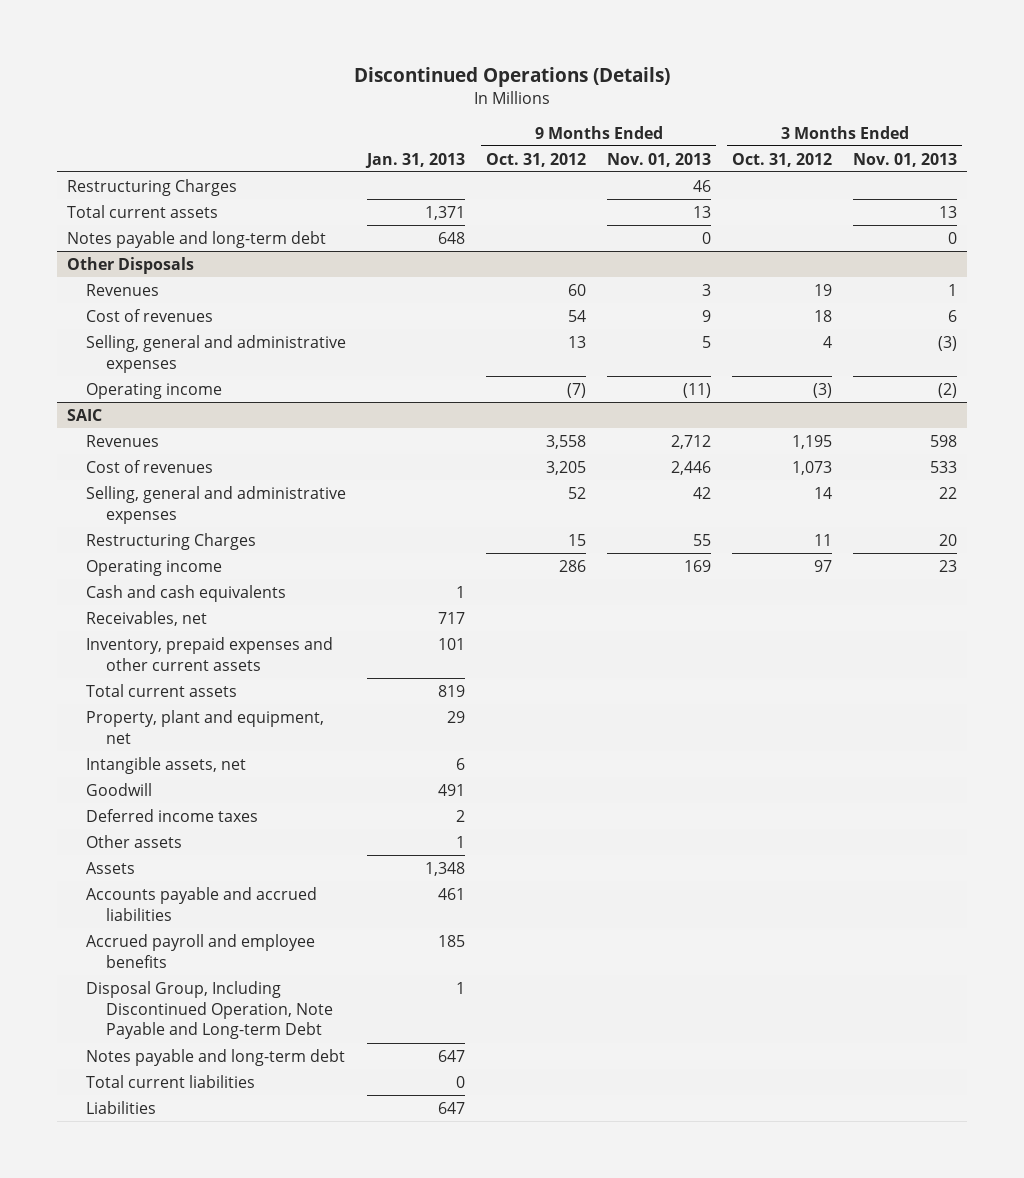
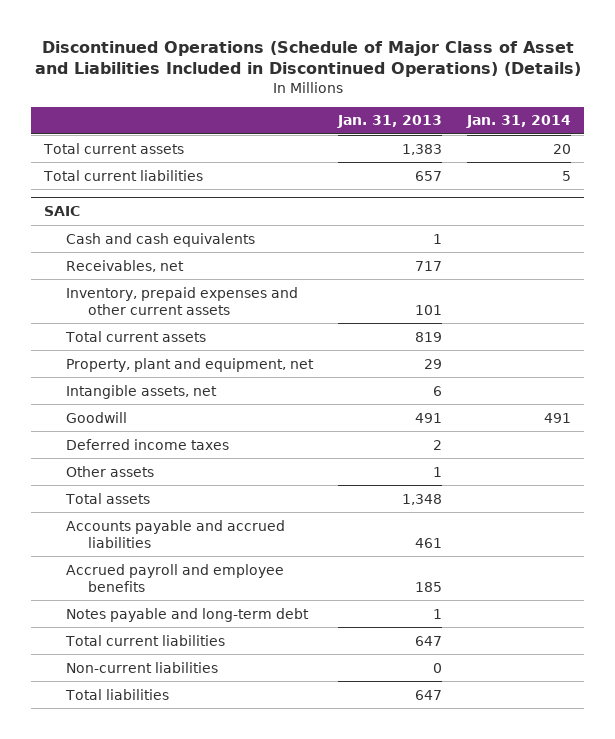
- Discontinued Operations (Details)
+ Discontinued Operations (Schedule of Major Class of Asset and Liabilities Included in Discontinued Operations) (Details)
- | Jan. 31, 2013 | 9 Months Ended Oct. 31, 2012 | 9 Months Ended Nov. 01, 2013 | 3 Months Ended Oct. 31, 2012 | 3 Months Ended Nov. 01, 2013
+ | Jan. 31, 2013 | Jan. 31, 2014
- Restructuring Charges | | | 46 | |
- Total current assets | 1,371 | | 13 | | 13
- Notes payable and long-term debt | 648 | | 0 | | 0
- Other Disposals
- Revenues | | 60 | 3 | 19 | 1
- Cost of revenues | | 54 | 9 | 18 | 6
- Selling, general and administrative expenses | | 13 | 5 | 4 | (3)
- Operating income | | (7) | (11) | (3) | (2)
+ Total current assets | 1,383 | 20
+ Total current liabilities | 657 | 5
@ SAIC
- Revenues | | 3,558 | 2,712 | 1,195 | 598
- Cost of revenues | | 3,205 | 2,446 | 1,073 | 533
- Selling, general and administrative expenses | | 52 | 42 | 14 | 22
- Restructuring Charges | | 15 | 55 | 11 | 20
- Operating income | | 286 | 169 | 97 | 23
- Assets | 1,348 | | | |
+ Total assets | 1,348 |
- Disposal Group, Including Discontinued Operation, Note Payable and Long-term Debt | 1 | | | |
- Notes payable and long-term debt | 647 | | | |
- Total current liabilities | 0 | | | |
- Liabilities | 647 | | | |
+ Notes payable and long-term debt | 1 |
+ Total current liabilities | 647 |
+ Non-current liabilities | 0 |
+ Total liabilities | 647 |

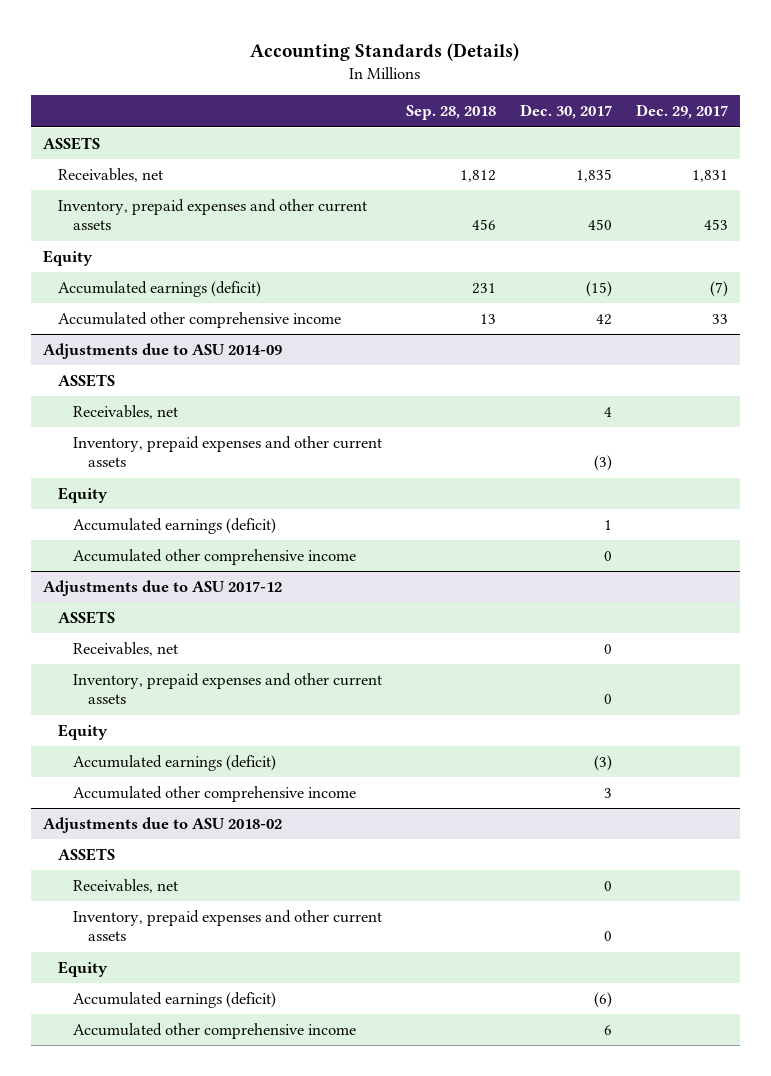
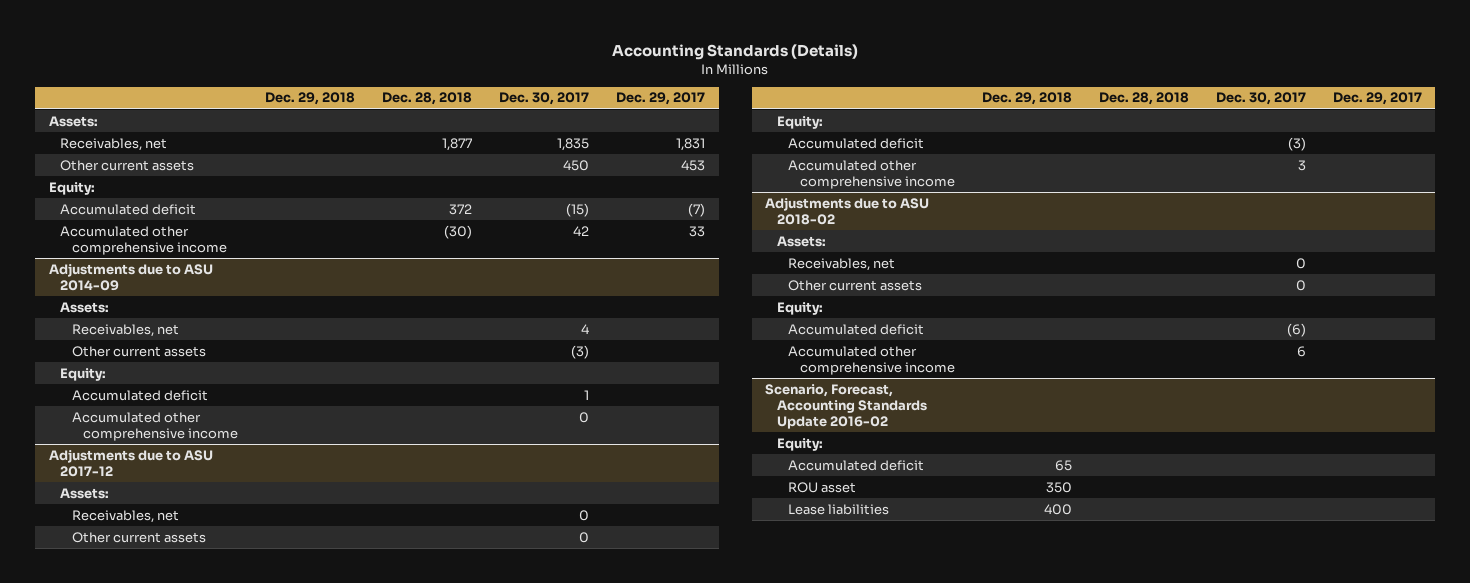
- | Sep. 28, 2018 | Dec. 30, 2017 | Dec. 29, 2017
+ | Dec. 29, 2018 | Dec. 28, 2018 | Dec. 30, 2017 | Dec. 29, 2017
- ASSETS
+ Assets:
- Inventory, prepaid expenses and other current assets | 456 | 450 | 453
- Equity
- Accumulated earnings (deficit) | 231 | (15) | (7)
+ Other current assets | | | 450 | 453
+ Equity:
+ Accumulated deficit | | 372 | (15) | (7)
@ Adjustments due to ASU 2014-09
- ASSETS
+ Assets:
- Inventory, prepaid expenses and other current assets | | (3) |
- Equity
- Accumulated earnings (deficit) | | 1 |
+ Other current assets | | | (3) |
+ Equity:
+ Accumulated deficit | | | 1 |
@ Adjustments due to ASU 2017-12
- ASSETS
+ Assets:
- Inventory, prepaid expenses and other current assets | | 0 |
- Equity
- Accumulated earnings (deficit) | | (3) |
+ Other current assets | | | 0 |
+ Equity:
+ Accumulated deficit | | | (3) |
@ Adjustments due to ASU 2018-02
- ASSETS
+ Assets:
- Inventory, prepaid expenses and other current assets | | 0 |
- Equity
- Accumulated earnings (deficit) | | (6) |
+ Other current assets | | | 0 |
+ Equity:
+ Accumulated deficit | | | (6) |
+ Scenario, Forecast, Accounting Standards Update 2016-02
+ Equity:
+ Accumulated deficit | 65 | | |
+ ROU asset | 350 | | |
+ Lease liabilities | 400 | | |

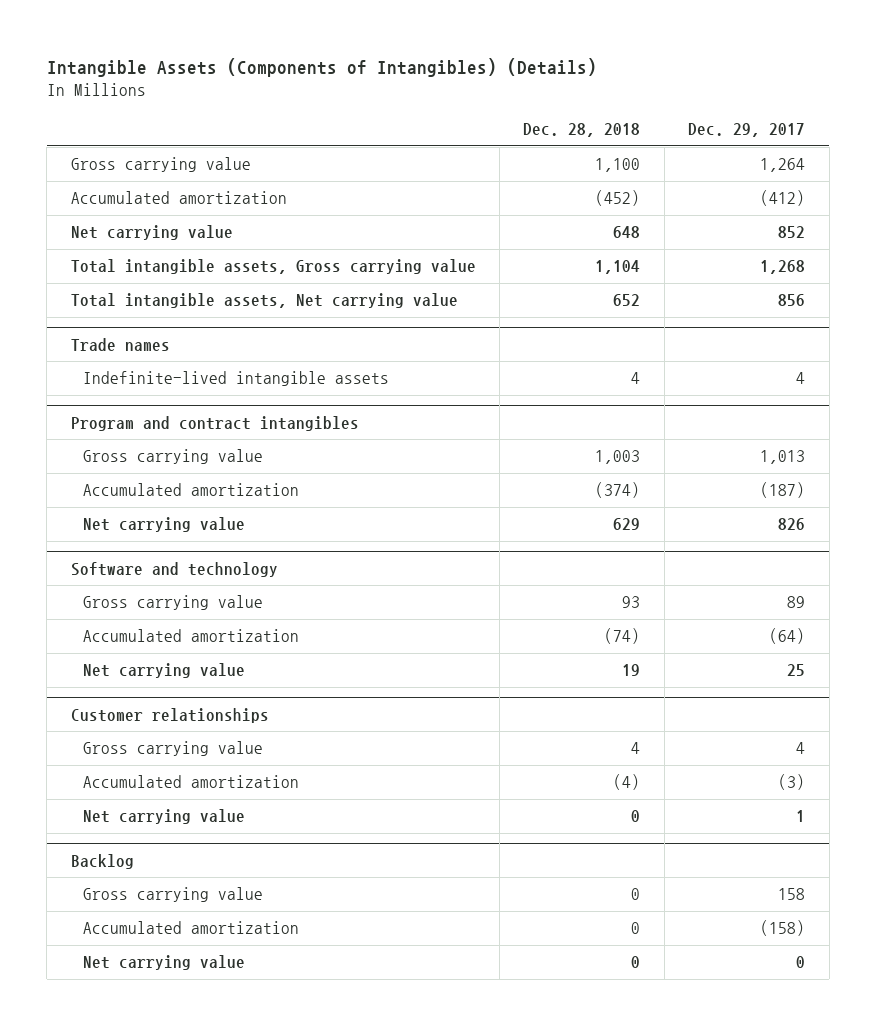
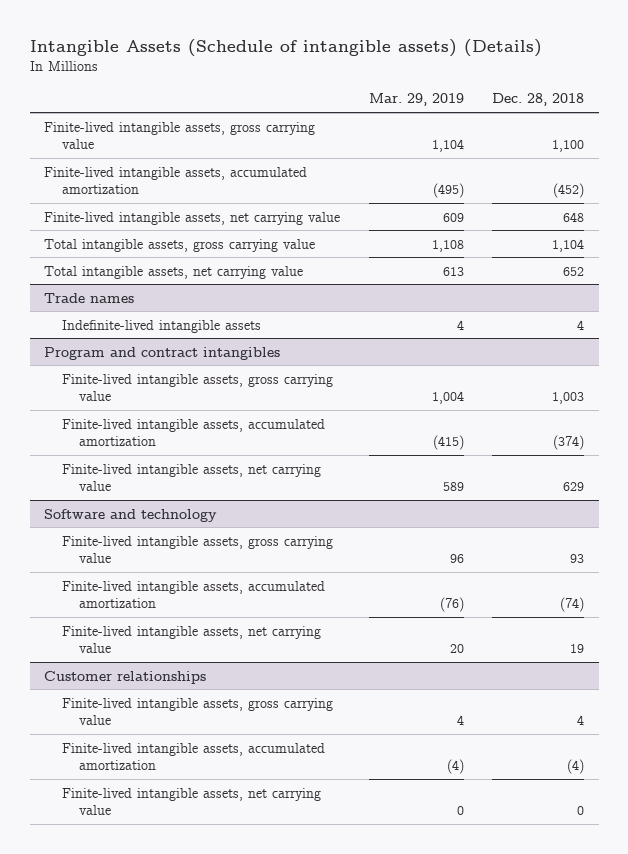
- Intangible Assets (Components of Intangibles) (Details)
+ Intangible Assets (Schedule of intangible assets) (Details)
- | Dec. 28, 2018 | Dec. 29, 2017
+ | Mar. 29, 2019 | Dec. 28, 2018
- Gross carrying value | 1,100 | 1,264
- Accumulated amortization | (452) | (412)
- Net carrying value | 648 | 852
- Total intangible assets, Gross carrying value | 1,104 | 1,268
- Total intangible assets, Net carrying value | 652 | 856
+ Finite-lived intangible assets, gross carrying value | 1,104 | 1,100
+ Finite-lived intangible assets, accumulated amortization | (495) | (452)
+ Finite-lived intangible assets, net carrying value | 609 | 648
+ Total intangible assets, gross carrying value | 1,108 | 1,104
+ Total intangible assets, net carrying value | 613 | 652
@ Program and contract intangibles
- Gross carrying value | 1,003 | 1,013
- Accumulated amortization | (374) | (187)
- Net carrying value | 629 | 826
+ Finite-lived intangible assets, gross carrying value | 1,004 | 1,003
+ Finite-lived intangible assets, accumulated amortization | (415) | (374)
+ Finite-lived intangible assets, net carrying value | 589 | 629
@ Software and technology
- Gross carrying value | 93 | 89
- Accumulated amortization | (74) | (64)
- Net carrying value | 19 | 25
+ Finite-lived intangible assets, gross carrying value | 96 | 93
+ Finite-lived intangible assets, accumulated amortization | (76) | (74)
+ Finite-lived intangible assets, net carrying value | 20 | 19
@ Customer relationships
- Gross carrying value | 4 | 4
- Accumulated amortization | (4) | (3)
- Net carrying value | 0 | 1
- Backlog
- Gross carrying value | 0 | 158
- Accumulated amortization | 0 | (158)
- Net carrying value | 0 | 0
@ Customer relationships
+ Finite-lived intangible assets, gross carrying value | 4 | 4
+ Finite-lived intangible assets, accumulated amortization | (4) | (4)
+ Finite-lived intangible assets, net carrying value | 0 | 0

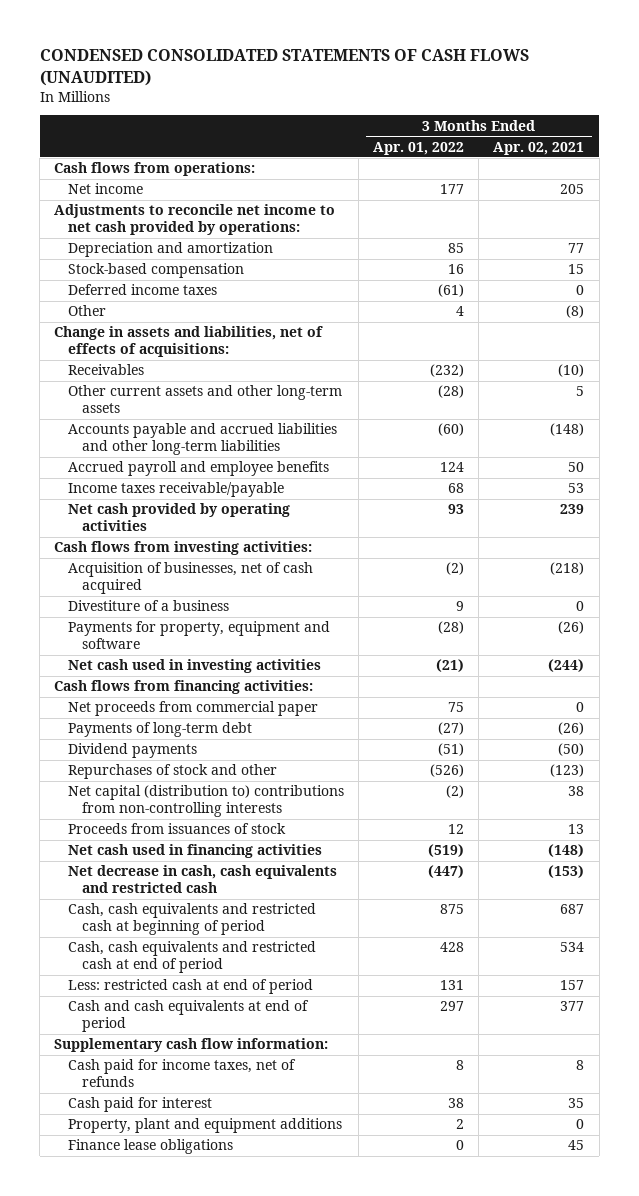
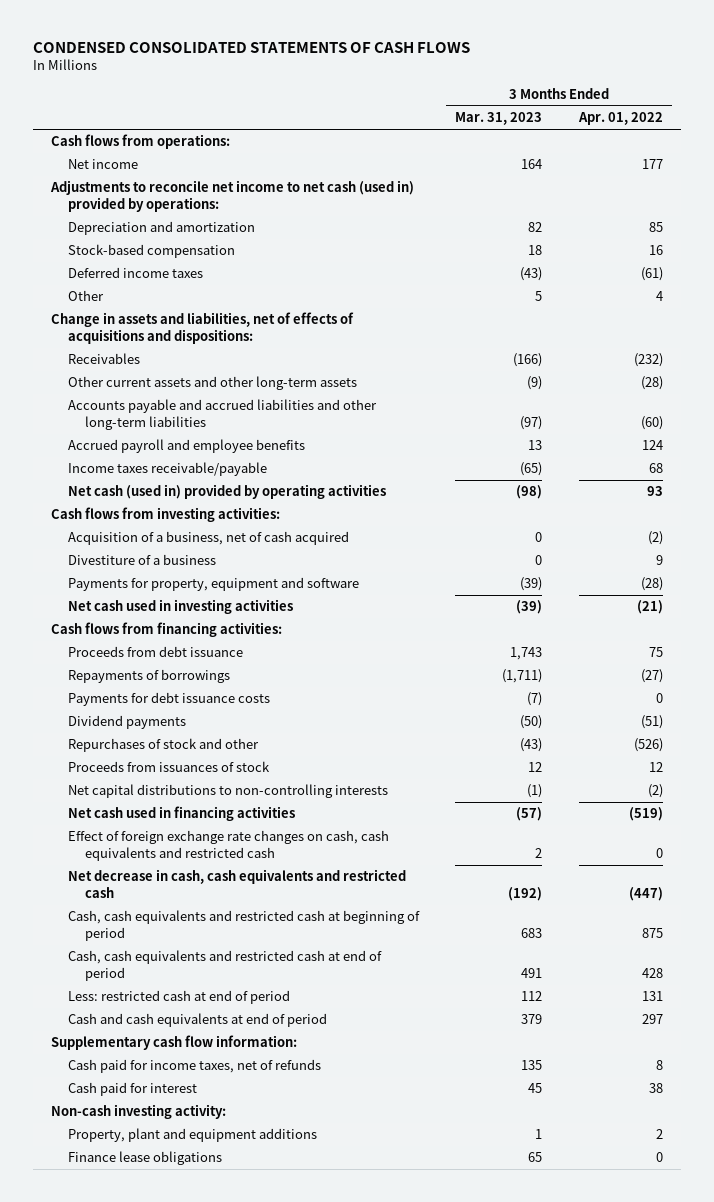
- CONDENSED CONSOLIDATED STATEMENTS OF CASH FLOWS (UNAUDITED)
+ CONDENSED CONSOLIDATED STATEMENTS OF CASH FLOWS
- | 3 Months Ended Apr. 01, 2022 | 3 Months Ended Apr. 02, 2021
+ | 3 Months Ended Mar. 31, 2023 | 3 Months Ended Apr. 01, 2022
- Adjustments to reconcile net income to net cash provided by operations:
+ Adjustments to reconcile net income to net cash (used in) provided by operations:
- Change in assets and liabilities, net of effects of acquisitions:
+ Change in assets and liabilities, net of effects of acquisitions and dispositions:
- Net cash provided by operating activities | 93 | 239
+ Net cash (used in) provided by operating activities | (98) | 93
- Acquisition of businesses, net of cash acquired | (2) | (218)
+ Acquisition of a business, net of cash acquired | 0 | (2)
- Net proceeds from commercial paper | 75 | 0
- Payments of long-term debt | (27) | (26)
+ Proceeds from debt issuance | 1,743 | 75
+ Repayments of borrowings | (1,711) | (27)
+ Payments for debt issuance costs | (7) | 0
- Net capital (distribution to) contributions from non-controlling interests | (2) | 38
+ Net capital distributions to non-controlling interests | (1) | (2)
+ Effect of foreign exchange rate changes on cash, cash equivalents and restricted cash | 2 | 0
+ Non-cash investing activity:

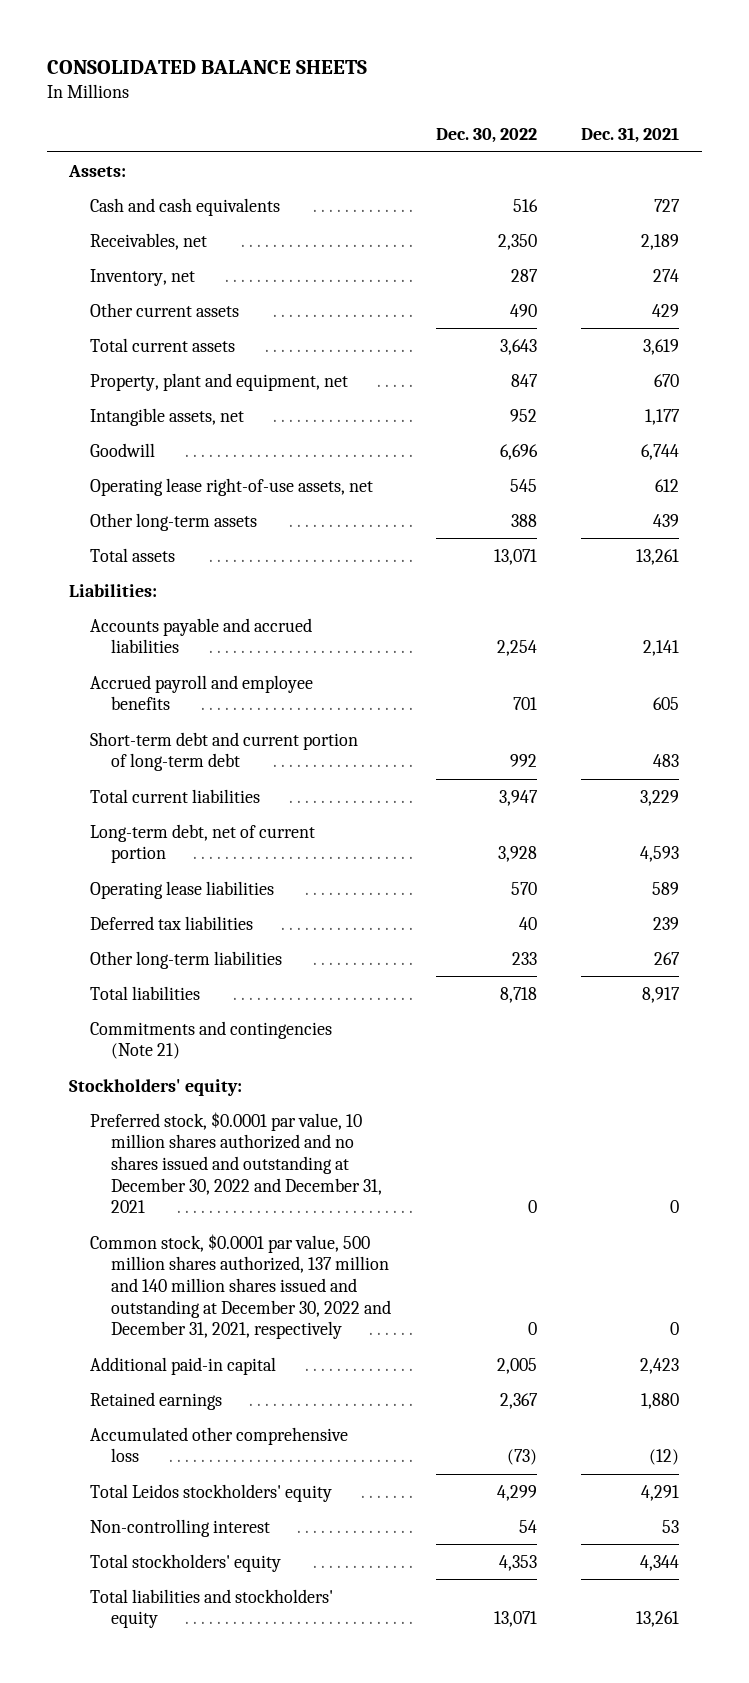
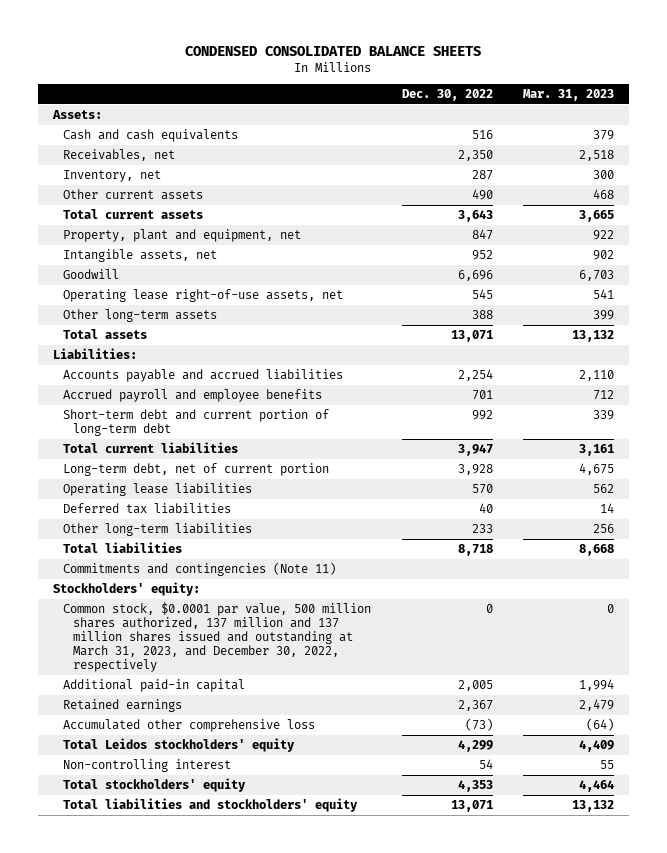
- CONSOLIDATED BALANCE SHEETS
+ CONDENSED CONSOLIDATED BALANCE SHEETS
- | Dec. 30, 2022 | Dec. 31, 2021
+ | Dec. 30, 2022 | Mar. 31, 2023
- Commitments and contingencies (Note 21)
+ Commitments and contingencies (Note 11)
- Preferred stock, $0.0001 par value, 10 million shares authorized and no shares issued and outstanding at December 30, 2022 and December 31, 2021 | 0 | 0
- Common stock, $0.0001 par value, 500 million shares authorized, 137 million and 140 million shares issued and outstanding at December 30, 2022 and December 31, 2021, respectively | 0 | 0
+ Common stock, $0.0001 par value, 500 million shares authorized, 137 million and 137 million shares issued and outstanding at March 31, 2023, and December 30, 2022, respectively | 0 | 0

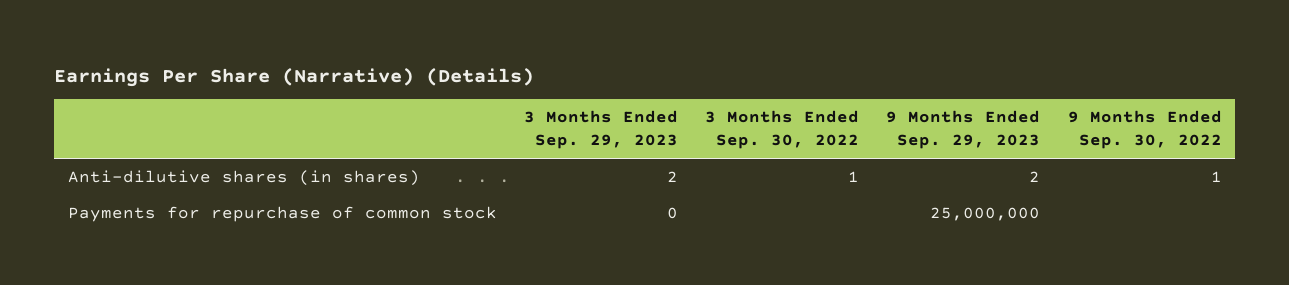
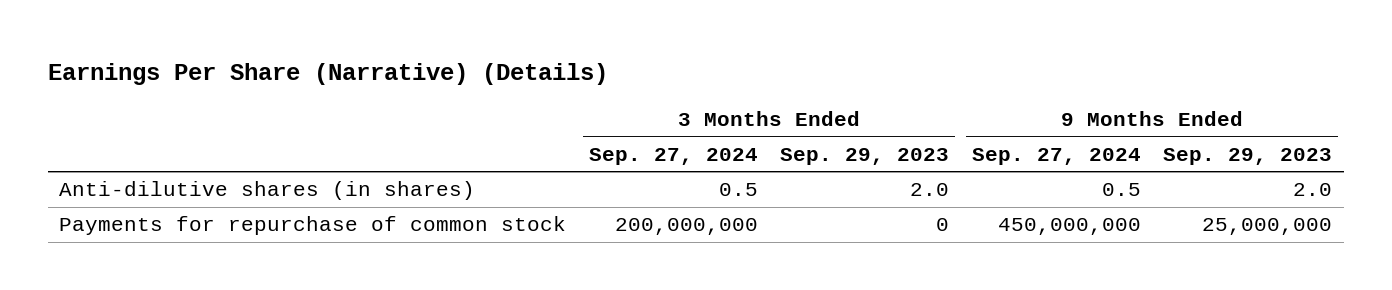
- | 3 Months Ended Sep. 29, 2023 | 3 Months Ended Sep. 30, 2022 | 9 Months Ended Sep. 29, 2023 | 9 Months Ended Sep. 30, 2022
+ | 3 Months Ended Sep. 27, 2024 | 3 Months Ended Sep. 29, 2023 | 9 Months Ended Sep. 27, 2024 | 9 Months Ended Sep. 29, 2023
- Anti-dilutive shares (in shares) | 2 | 1 | 2 | 1
+ Anti-dilutive shares (in shares) | 0.5 | 2.0 | 0.5 | 2.0

